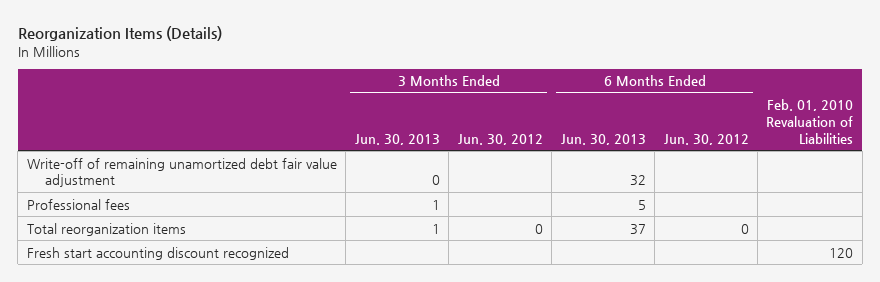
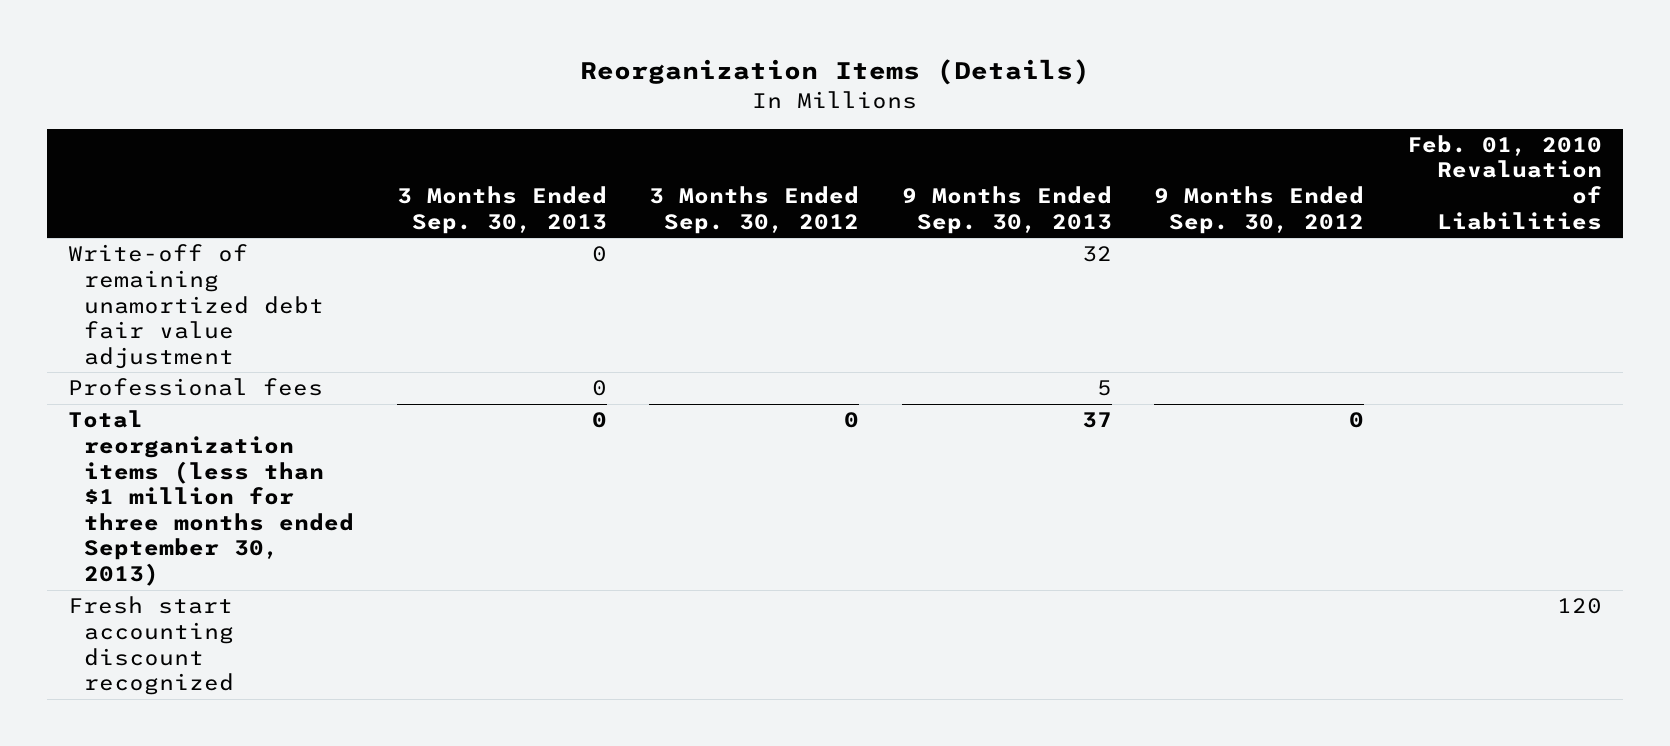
- | 3 Months Ended Jun. 30, 2013 | 3 Months Ended Jun. 30, 2012 | 6 Months Ended Jun. 30, 2013 | 6 Months Ended Jun. 30, 2012 | Feb. 01, 2010 Revaluation of Liabilities
+ | 3 Months Ended Sep. 30, 2013 | 3 Months Ended Sep. 30, 2012 | 9 Months Ended Sep. 30, 2013 | 9 Months Ended Sep. 30, 2012 | Feb. 01, 2010 Revaluation of Liabilities
- Total reorganization items | 1 | 0 | 37 | 0 |
+ Total reorganization items (less than $1 million for three months ended September 30, 2013) | 0 | 0 | 37 | 0 |

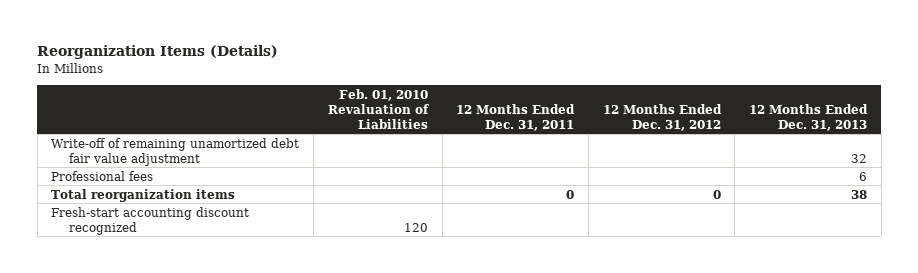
- | 3 Months Ended Sep. 30, 2013 | 3 Months Ended Sep. 30, 2012 | 9 Months Ended Sep. 30, 2013 | 9 Months Ended Sep. 30, 2012 | Feb. 01, 2010 Revaluation of Liabilities
+ | Feb. 01, 2010 Revaluation of Liabilities | 12 Months Ended Dec. 31, 2011 | 12 Months Ended Dec. 31, 2012 | 12 Months Ended Dec. 31, 2013
- Total reorganization items (less than $1 million for three months ended September 30, 2013) | 0 | 0 | 37 | 0 |
- Fresh start accounting discount recognized | | | | | 120
+ Total reorganization items | | 0 | 0 | 38
+ Fresh-start accounting discount recognized | 120 | | |

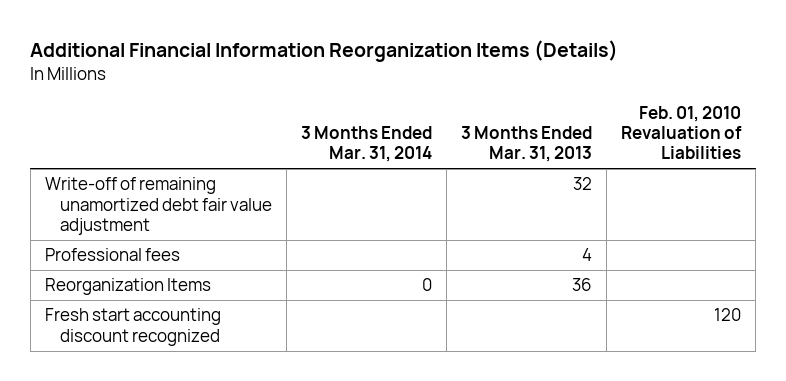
- Reorganization Items (Details)
+ Additional Financial Information Reorganization Items (Details)
- | Feb. 01, 2010 Revaluation of Liabilities | 12 Months Ended Dec. 31, 2011 | 12 Months Ended Dec. 31, 2012 | 12 Months Ended Dec. 31, 2013
+ | 3 Months Ended Mar. 31, 2014 | 3 Months Ended Mar. 31, 2013 | Feb. 01, 2010 Revaluation of Liabilities
- Total reorganization items | | 0 | 0 | 38
- Fresh-start accounting discount recognized | 120 | | |
+ Reorganization Items | 0 | 36 |
+ Fresh start accounting discount recognized | | | 120

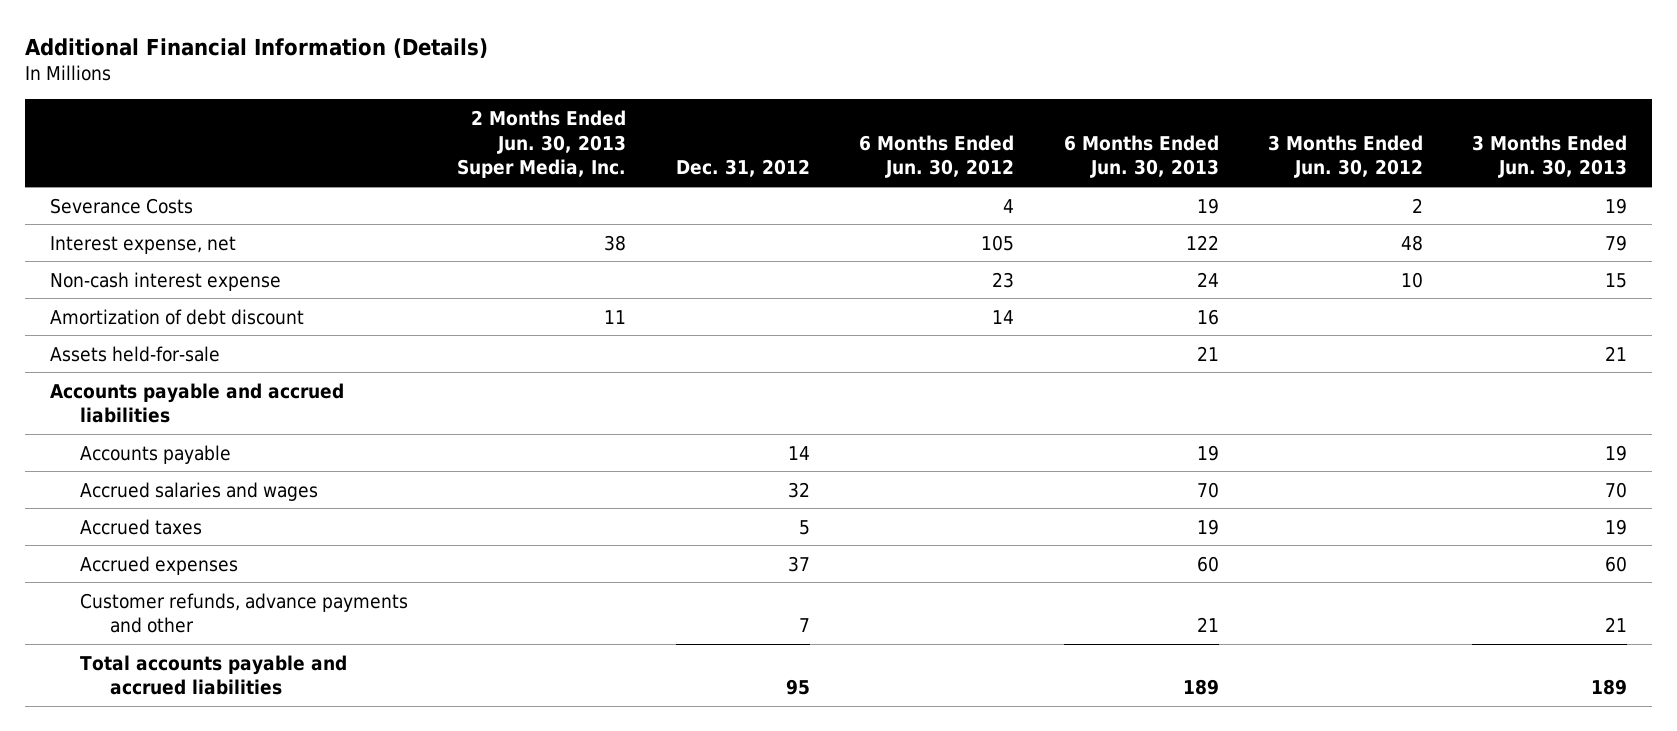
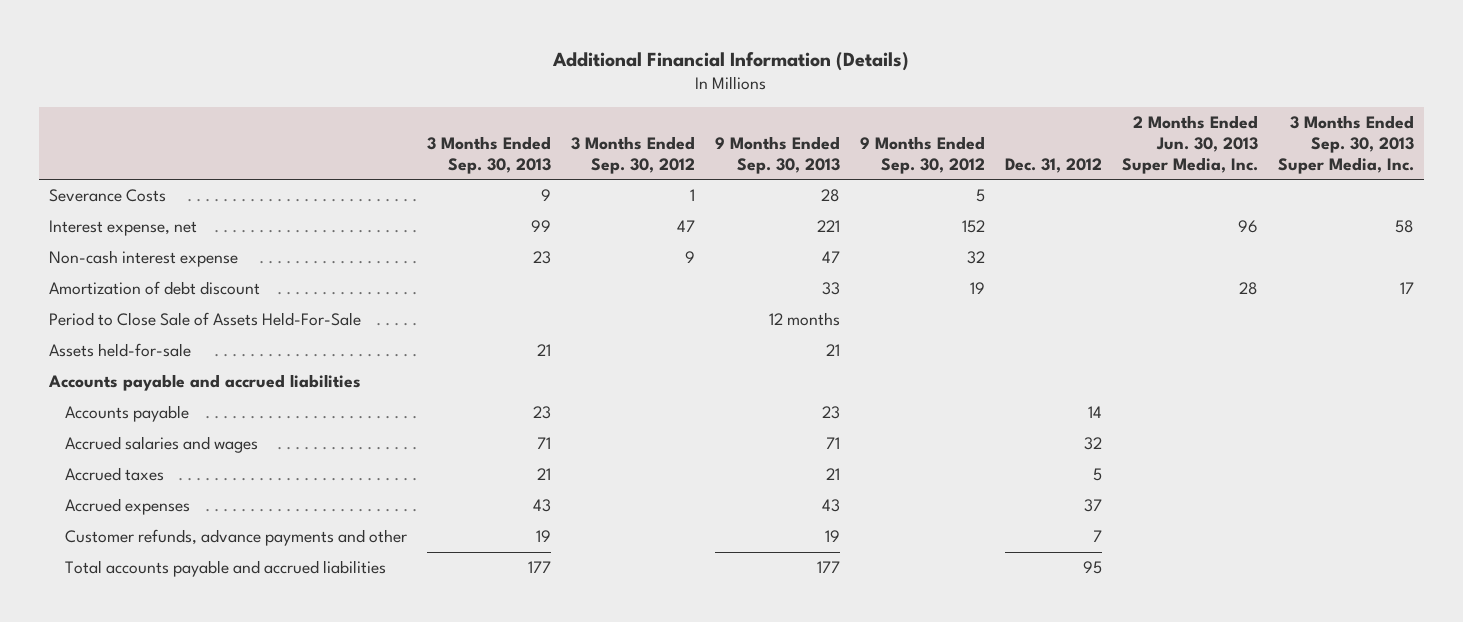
- | 2 Months Ended Jun. 30, 2013 Super Media, Inc. | Dec. 31, 2012 | 6 Months Ended Jun. 30, 2012 | 6 Months Ended Jun. 30, 2013 | 3 Months Ended Jun. 30, 2012 | 3 Months Ended Jun. 30, 2013
+ | 3 Months Ended Sep. 30, 2013 | 3 Months Ended Sep. 30, 2012 | 9 Months Ended Sep. 30, 2013 | 9 Months Ended Sep. 30, 2012 | Dec. 31, 2012 | 2 Months Ended Jun. 30, 2013 Super Media, Inc. | 3 Months Ended Sep. 30, 2013 Super Media, Inc.
- Interest expense, net | 38 | | 105 | 122 | 48 | 79
+ Interest expense, net | 99 | 47 | 221 | 152 | | 96 | 58
- Amortization of debt discount | 11 | | 14 | 16 | |
+ Amortization of debt discount | | | 33 | 19 | | 28 | 17
+ Period to Close Sale of Assets Held-For-Sale | | | 12 months | | | |

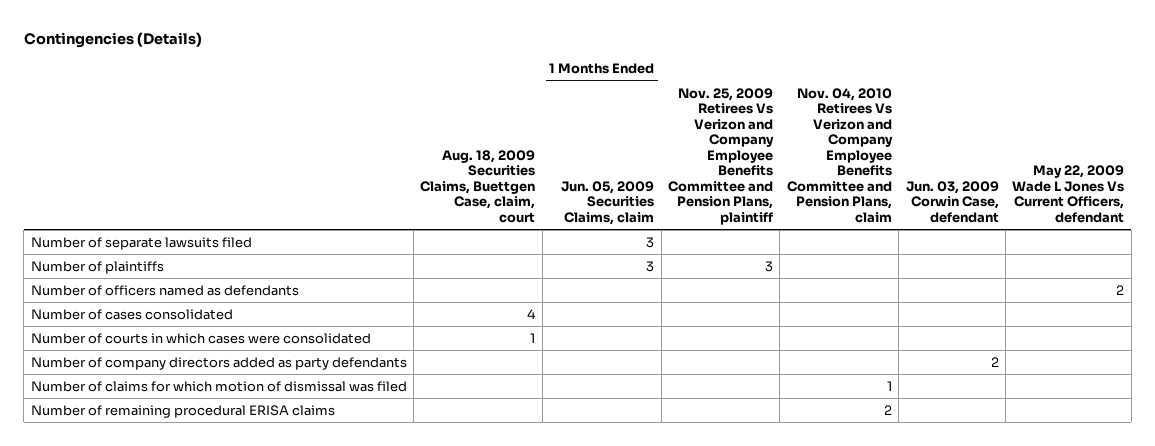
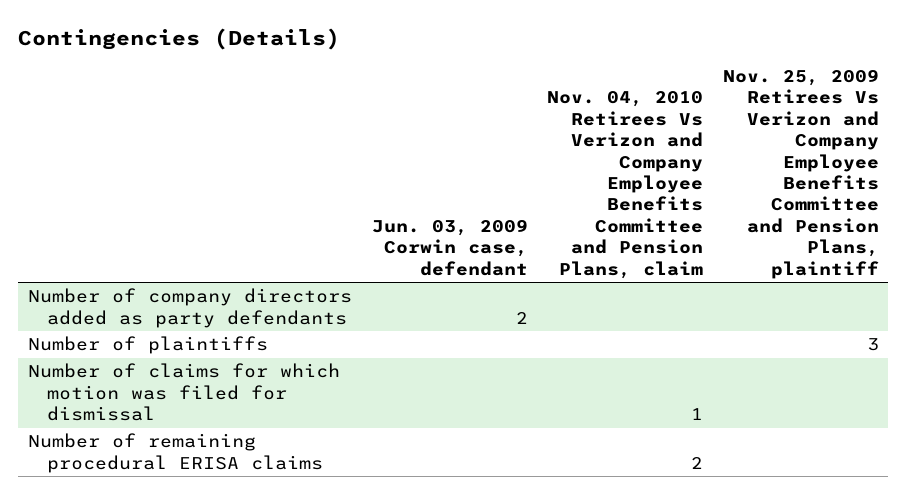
- | Aug. 18, 2009 Securities Claims, Buettgen Case, claim, court | 1 Months Ended Jun. 05, 2009 Securities Claims, claim | Nov. 25, 2009 Retirees Vs Verizon and Company Employee Benefits Committee and Pension Plans, plaintiff | Nov. 04, 2010 Retirees Vs Verizon and Company Employee Benefits Committee and Pension Plans, claim | Jun. 03, 2009 Corwin Case, defendant | May 22, 2009 Wade L Jones Vs Current Officers, defendant
+ | Jun. 03, 2009 Corwin case, defendant | Nov. 04, 2010 Retirees Vs Verizon and Company Employee Benefits Committee and Pension Plans, claim | Nov. 25, 2009 Retirees Vs Verizon and Company Employee Benefits Committee and Pension Plans, plaintiff
- Number of separate lawsuits filed | | 3 | | | |
- Number of officers named as defendants | | | | | | 2
- Number of cases consolidated | 4 | | | | |
- Number of courts in which cases were consolidated | 1 | | | | |
- Number of claims for which motion of dismissal was filed | | | | 1 | |
moved down: Number of plaintiffs | | | 3
+ Number of claims for which motion was filed for dismissal | | 1 |

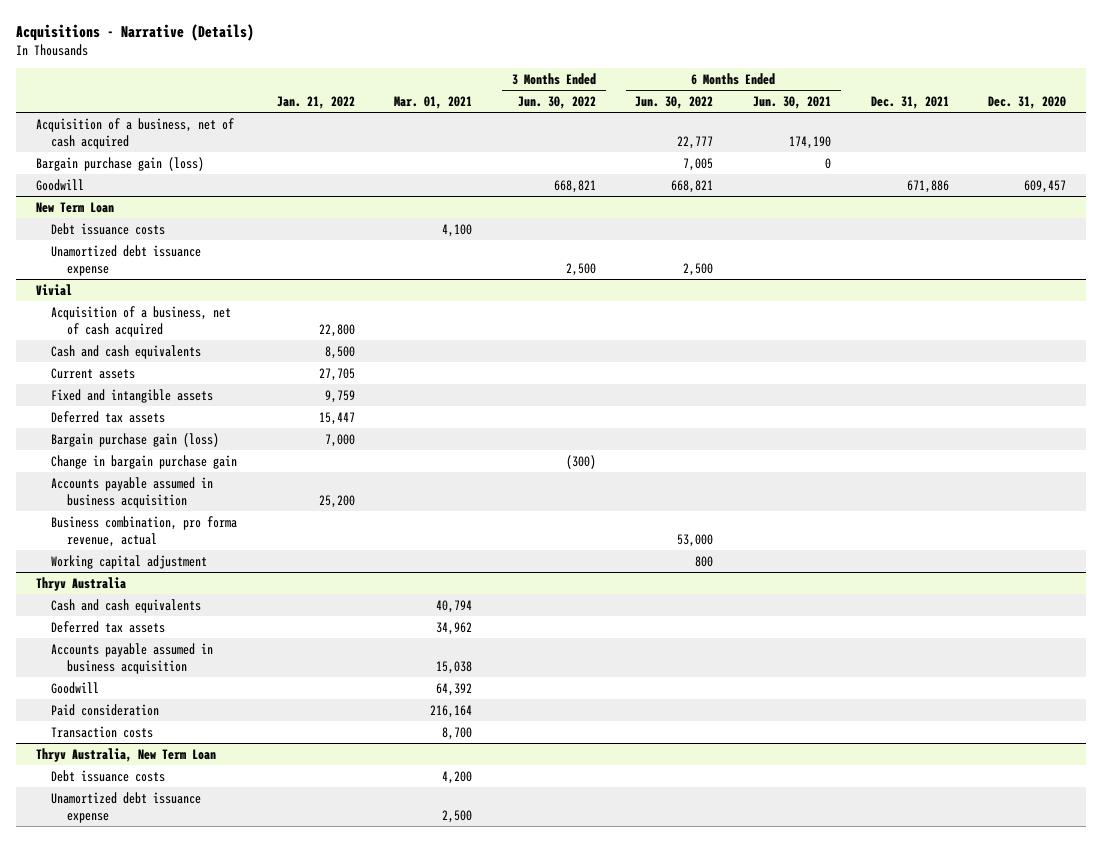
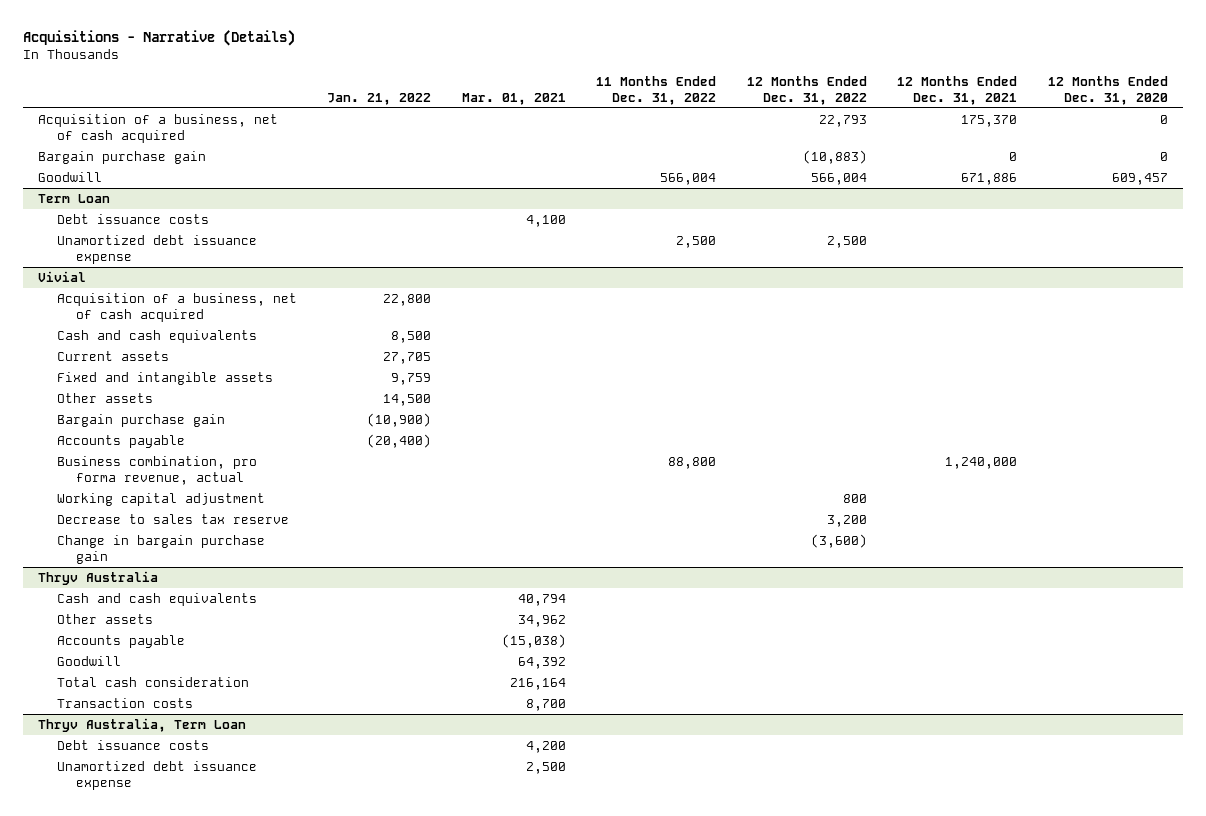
- | Jan. 21, 2022 | Mar. 01, 2021 | 3 Months Ended Jun. 30, 2022 | 6 Months Ended Jun. 30, 2022 | 6 Months Ended Jun. 30, 2021 | Dec. 31, 2021 | Dec. 31, 2020
+ | Jan. 21, 2022 | Mar. 01, 2021 | 11 Months Ended Dec. 31, 2022 | 12 Months Ended Dec. 31, 2022 | 12 Months Ended Dec. 31, 2021 | 12 Months Ended Dec. 31, 2020
- Bargain purchase gain (loss) | | | | 7,005 | 0 | |
+ Bargain purchase gain | | | | (10,883) | 0 | 0
- New Term Loan
+ Term Loan
@ Vivial
- Deferred tax assets | 15,447 | | | | | |
- Bargain purchase gain (loss) | 7,000 | | | | | |
- Accounts payable assumed in business acquisition | 25,200 | | | | | |
+ Other assets | 14,500 | | | | |
+ Bargain purchase gain | (10,900) | | | | |
+ Accounts payable | (20,400) | | | | |
+ Decrease to sales tax reserve | | | | 3,200 | |
moved down: Change in bargain purchase gain | | | | (3,600) | |
@ Thryv Australia
- Deferred tax assets | | 34,962 | | | | |
- Accounts payable assumed in business acquisition | | 15,038 | | | | |
+ Other assets | | 34,962 | | | |
+ Accounts payable | | (15,038) | | | |
- Paid consideration | | 216,164 | | | | |
+ Total cash consideration | | 216,164 | | | |
- Thryv Australia, New Term Loan
+ Thryv Australia, Term Loan

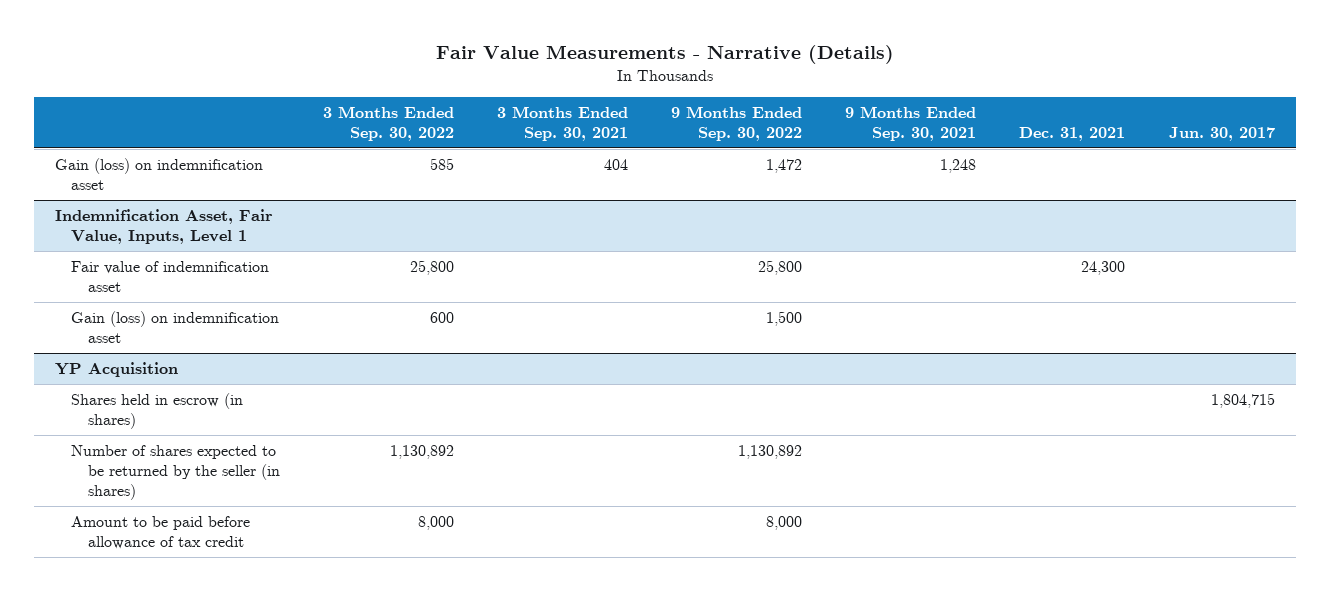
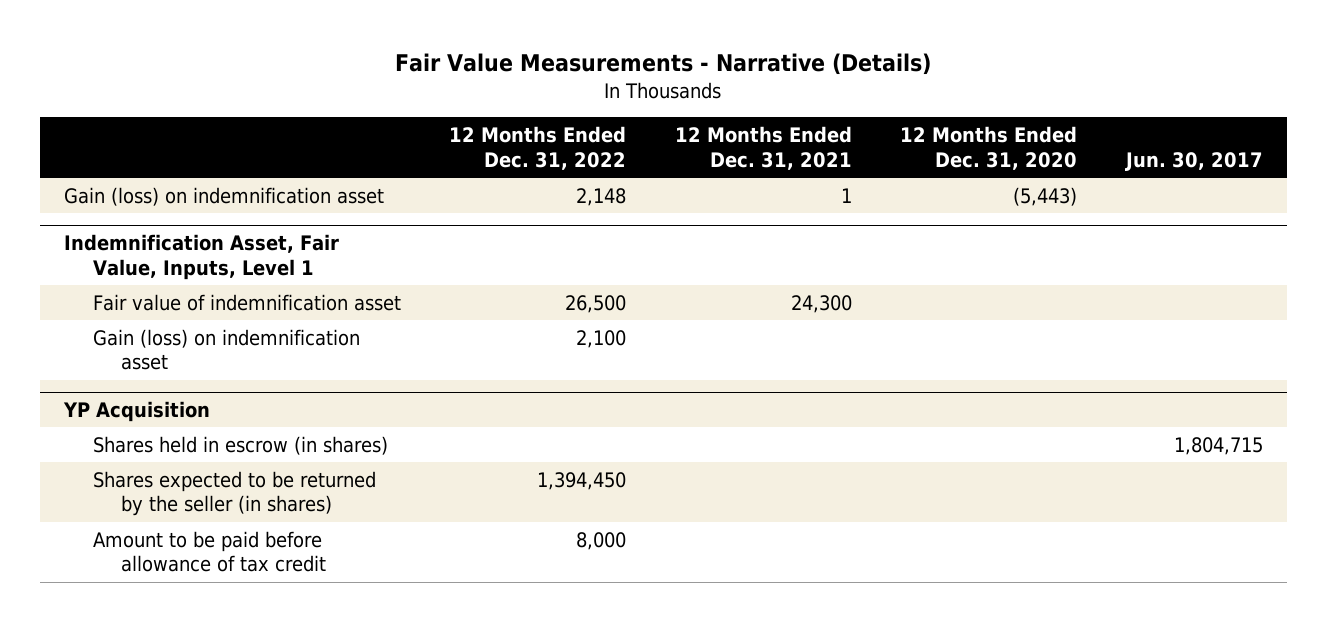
- | 3 Months Ended Sep. 30, 2022 | 3 Months Ended Sep. 30, 2021 | 9 Months Ended Sep. 30, 2022 | 9 Months Ended Sep. 30, 2021 | Dec. 31, 2021 | Jun. 30, 2017
+ | 12 Months Ended Dec. 31, 2022 | 12 Months Ended Dec. 31, 2021 | 12 Months Ended Dec. 31, 2020 | Jun. 30, 2017
@ YP Acquisition
- Number of shares expected to be returned by the seller (in shares) | 1,130,892 | | 1,130,892 | | |
+ Shares expected to be returned by the seller (in shares) | 1,394,450 | | |

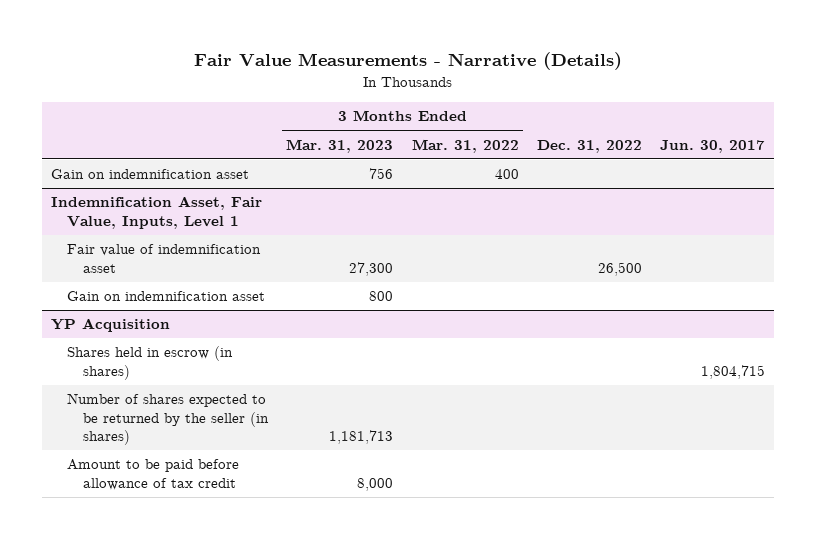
- | 12 Months Ended Dec. 31, 2022 | 12 Months Ended Dec. 31, 2021 | 12 Months Ended Dec. 31, 2020 | Jun. 30, 2017
+ | 3 Months Ended Mar. 31, 2023 | 3 Months Ended Mar. 31, 2022 | Dec. 31, 2022 | Jun. 30, 2017
- Gain (loss) on indemnification asset | 2,148 | 1 | (5,443) |
+ Gain on indemnification asset | 756 | 400 | |
@ Indemnification Asset, Fair Value, Inputs, Level 1
- Gain (loss) on indemnification asset | 2,100 | | |
+ Gain on indemnification asset | 800 | | |
@ YP Acquisition
- Shares expected to be returned by the seller (in shares) | 1,394,450 | | |
+ Number of shares expected to be returned by the seller (in shares) | 1,181,713 | | |

